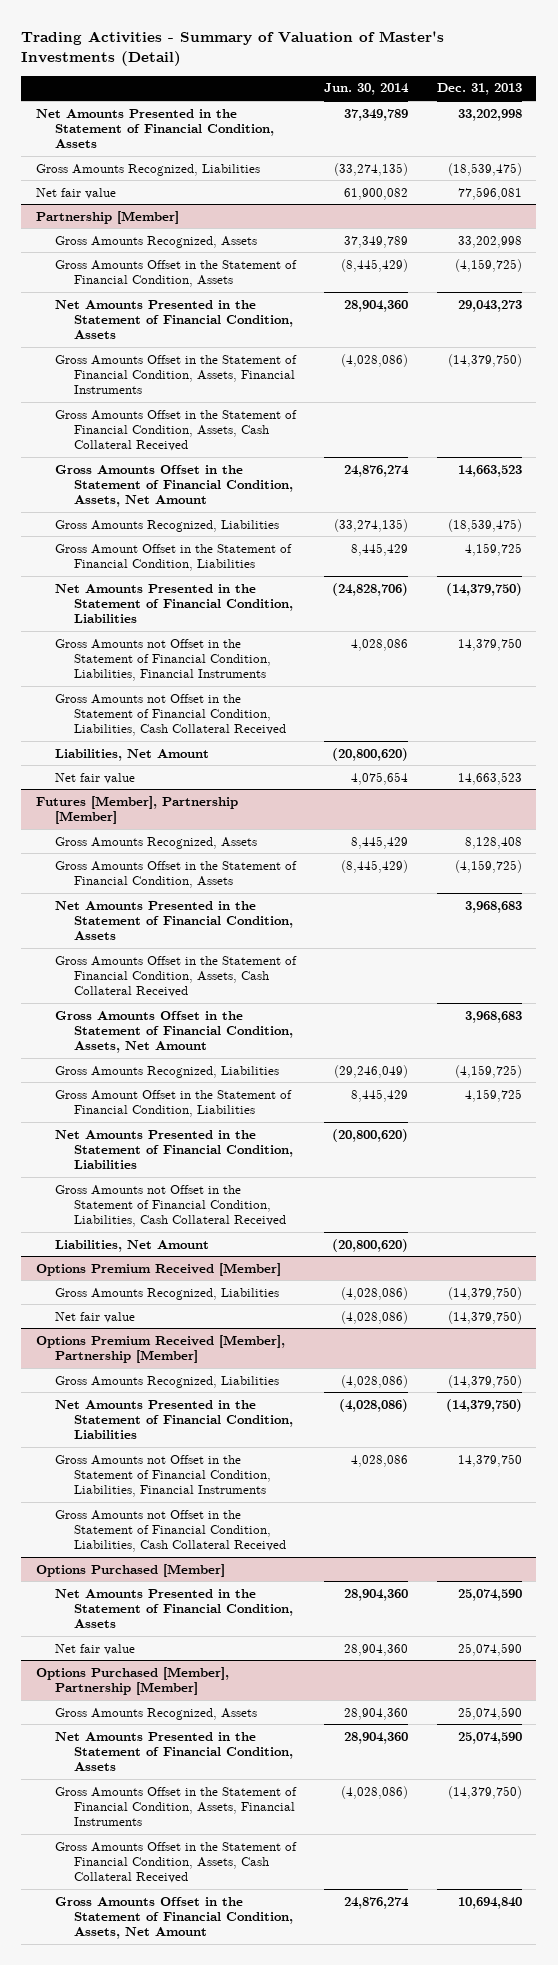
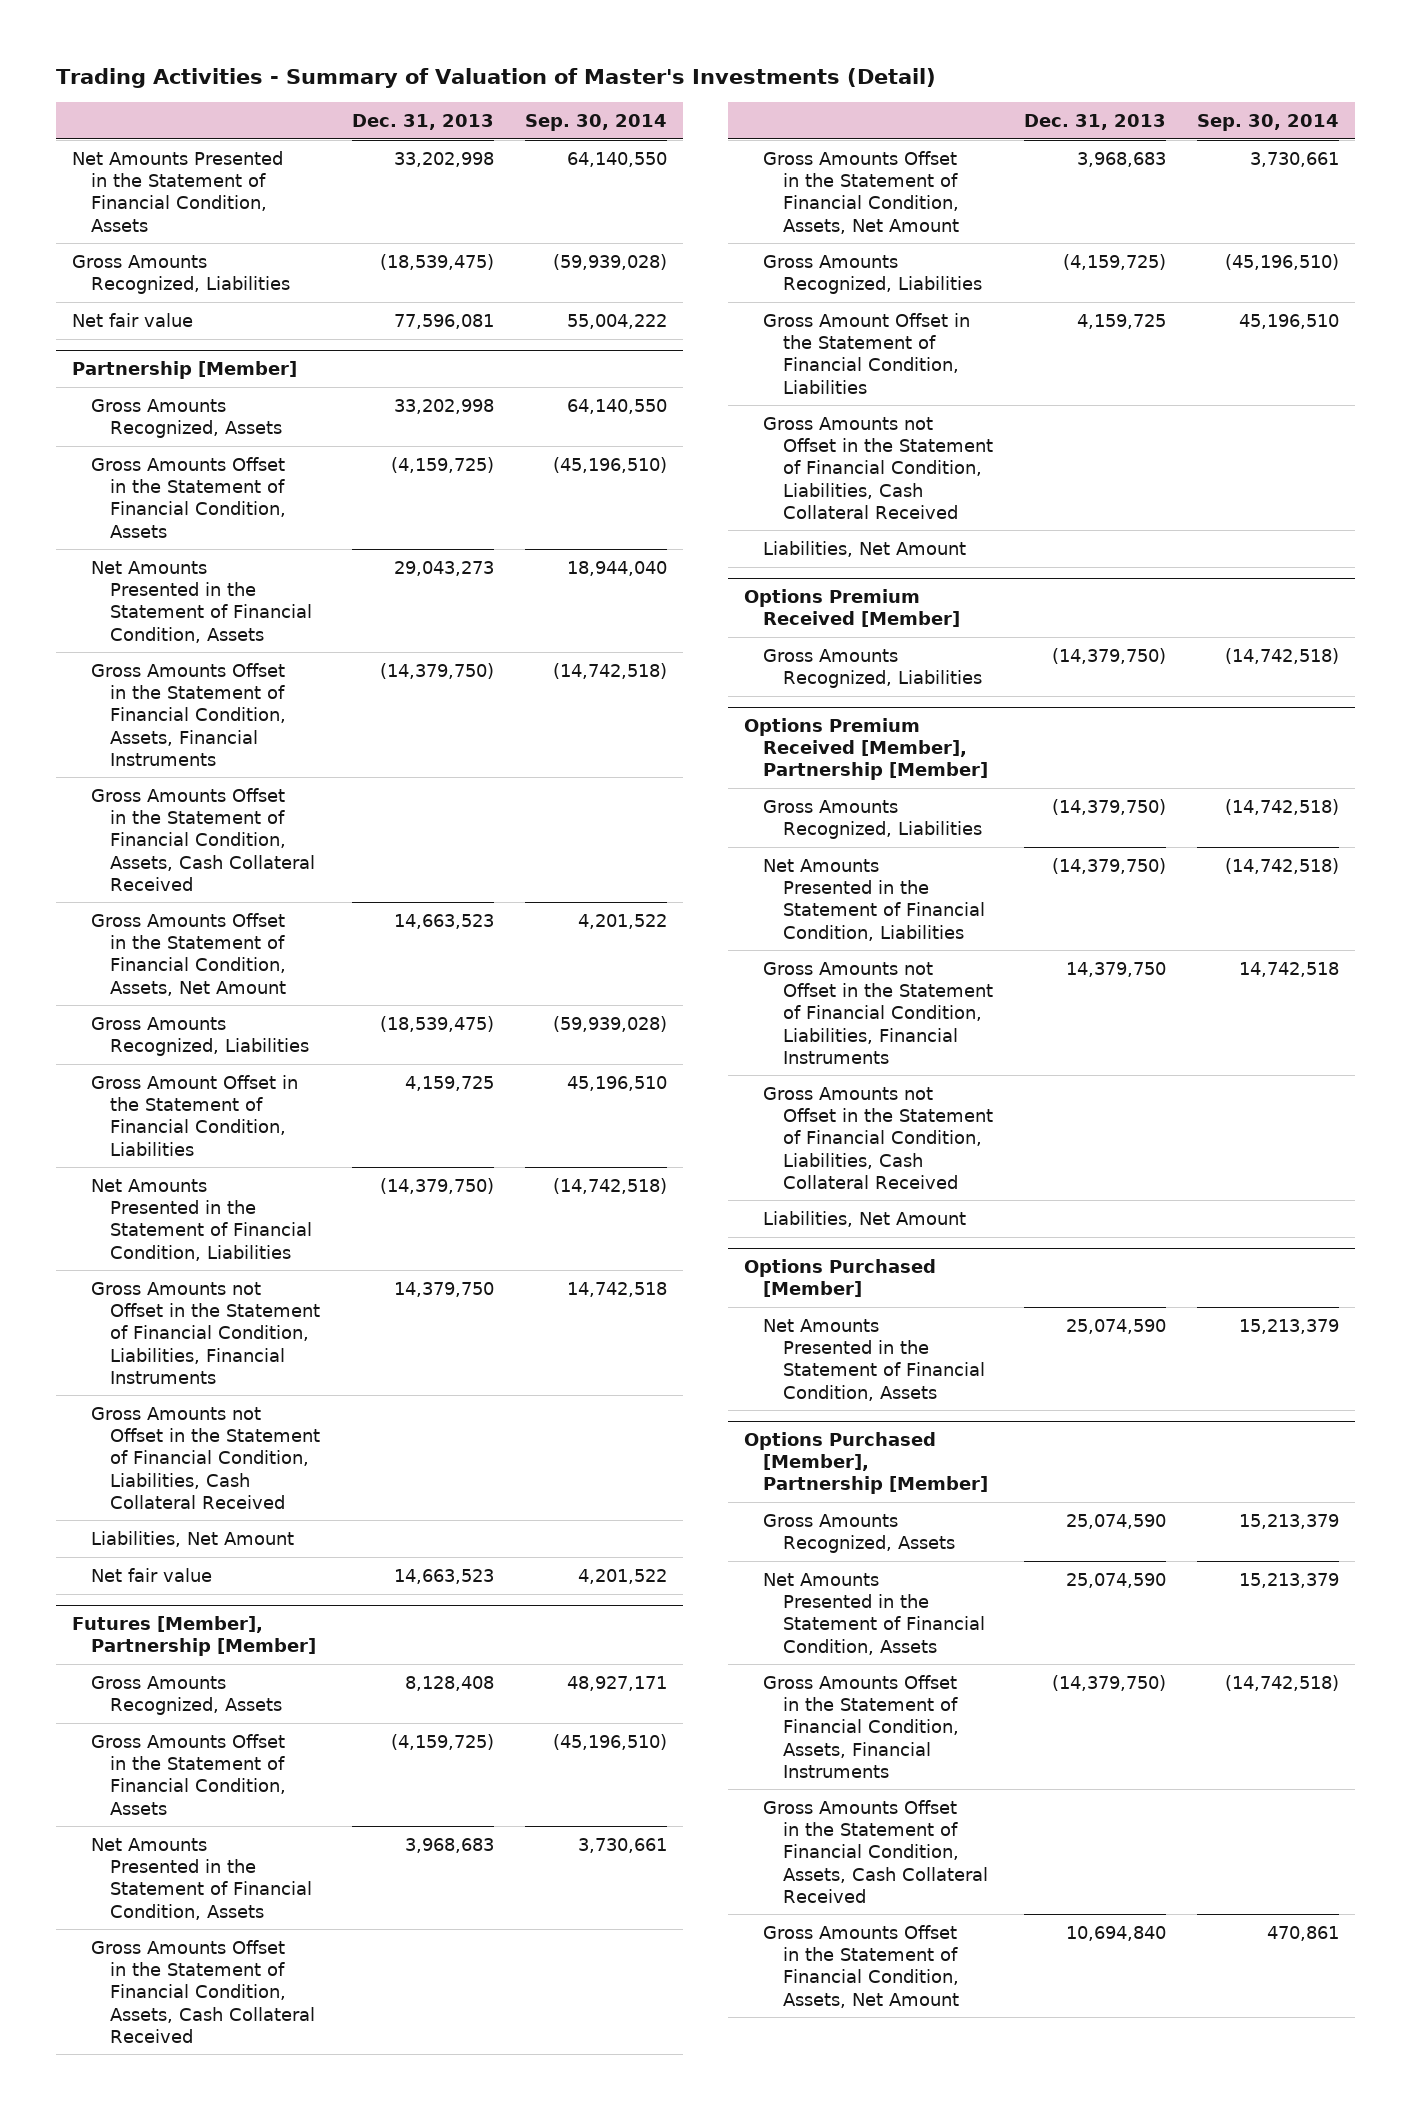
- | Jun. 30, 2014 | Dec. 31, 2013
+ | Dec. 31, 2013 | Sep. 30, 2014
@ Futures [Member], Partnership [Member]
- Net Amounts Presented in the Statement of Financial Condition, Liabilities | (20,800,620) |
@ Options Premium Received [Member]
- Net fair value | (4,028,086) | (14,379,750)
@ Options Premium Received [Member], Partnership [Member]
+ Liabilities, Net Amount
@ Options Purchased [Member]
- Net fair value | 28,904,360 | 25,074,590

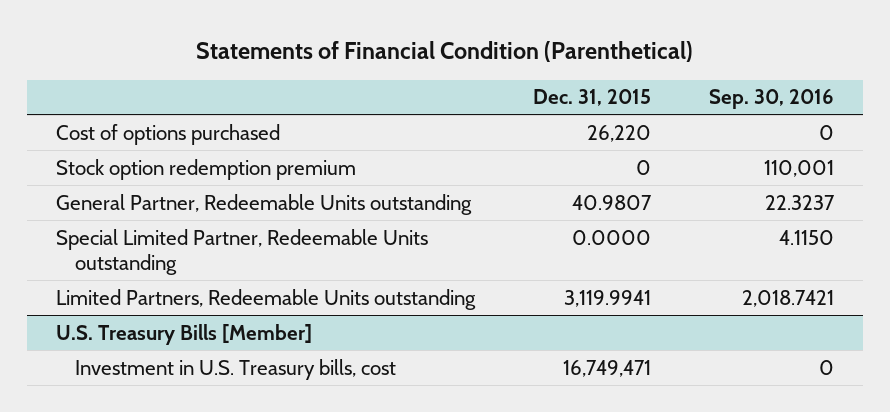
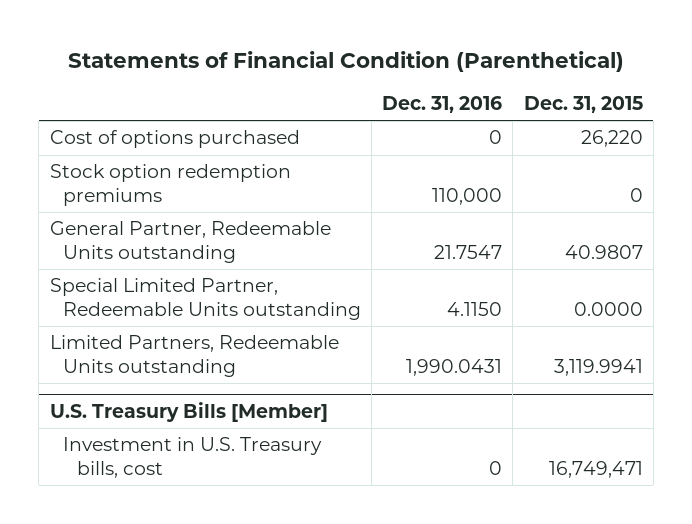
- | Dec. 31, 2015 | Sep. 30, 2016
+ | Dec. 31, 2016 | Dec. 31, 2015
- Stock option redemption premium | 0 | 110,001
+ Stock option redemption premiums | 110,000 | 0

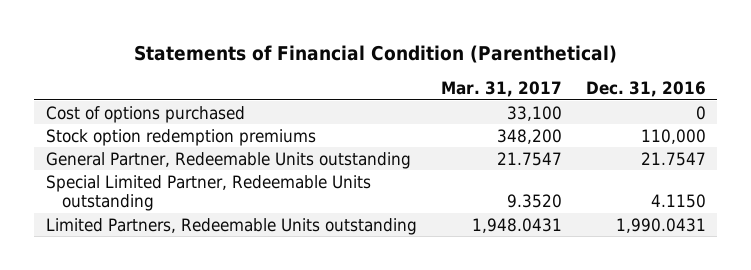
- | Dec. 31, 2016 | Dec. 31, 2015
+ | Mar. 31, 2017 | Dec. 31, 2016
- U.S. Treasury Bills [Member]
- Investment in U.S. Treasury bills, cost | 0 | 16,749,471

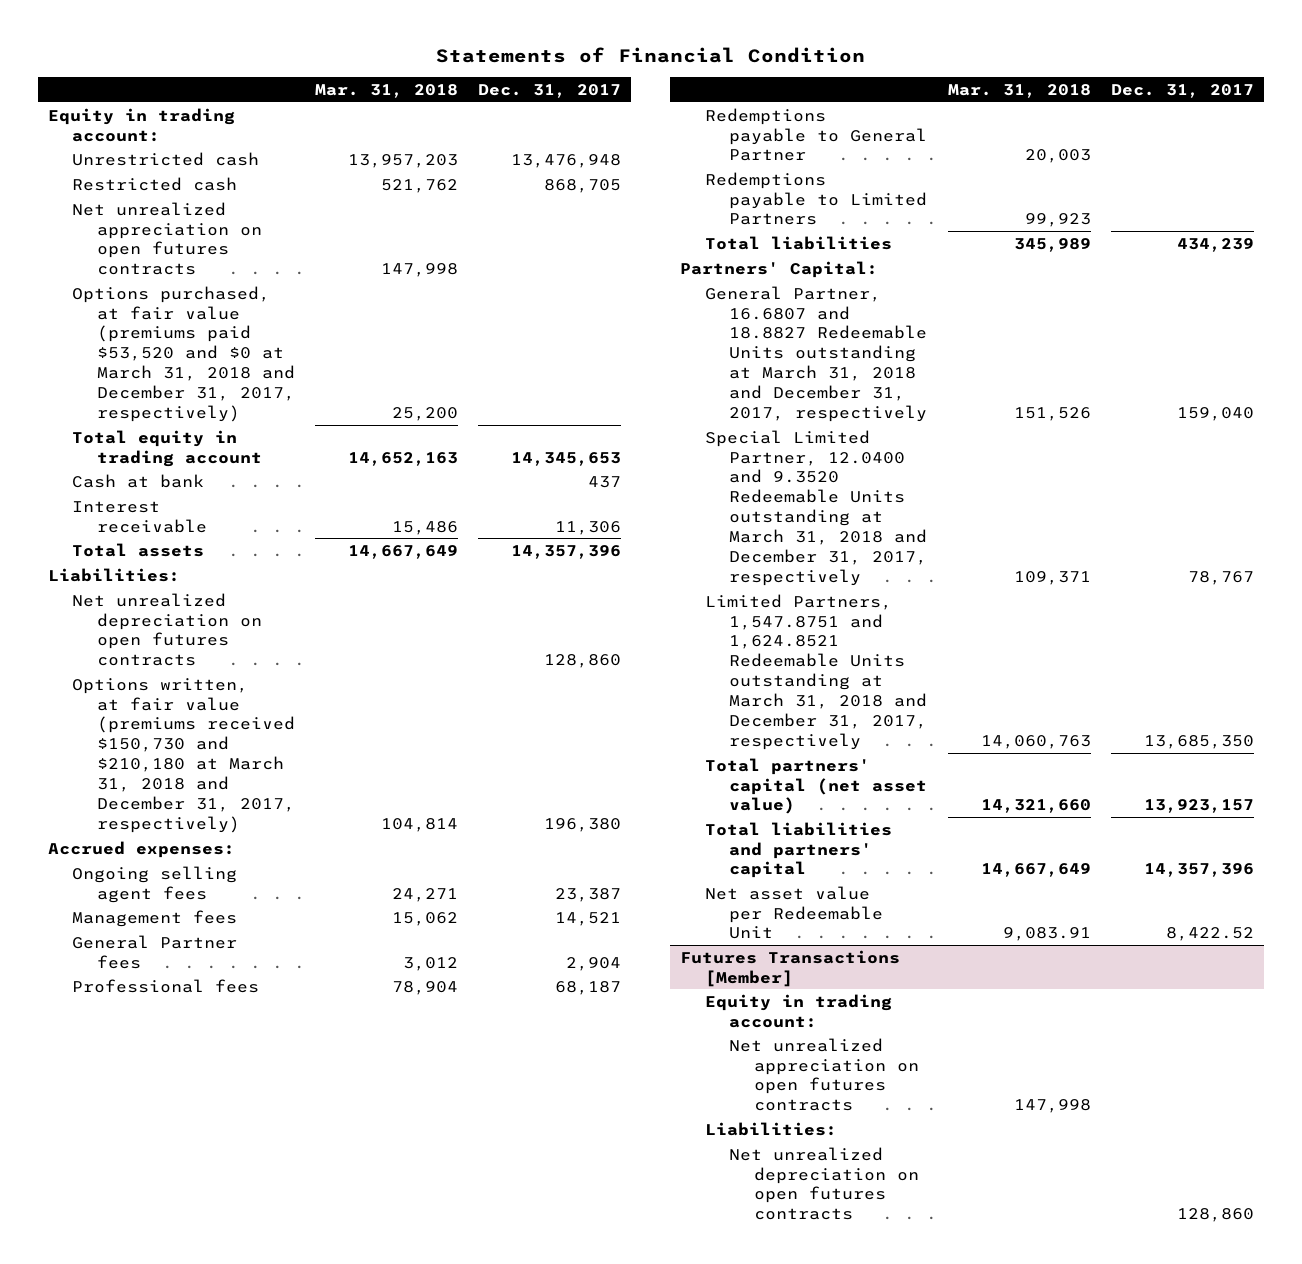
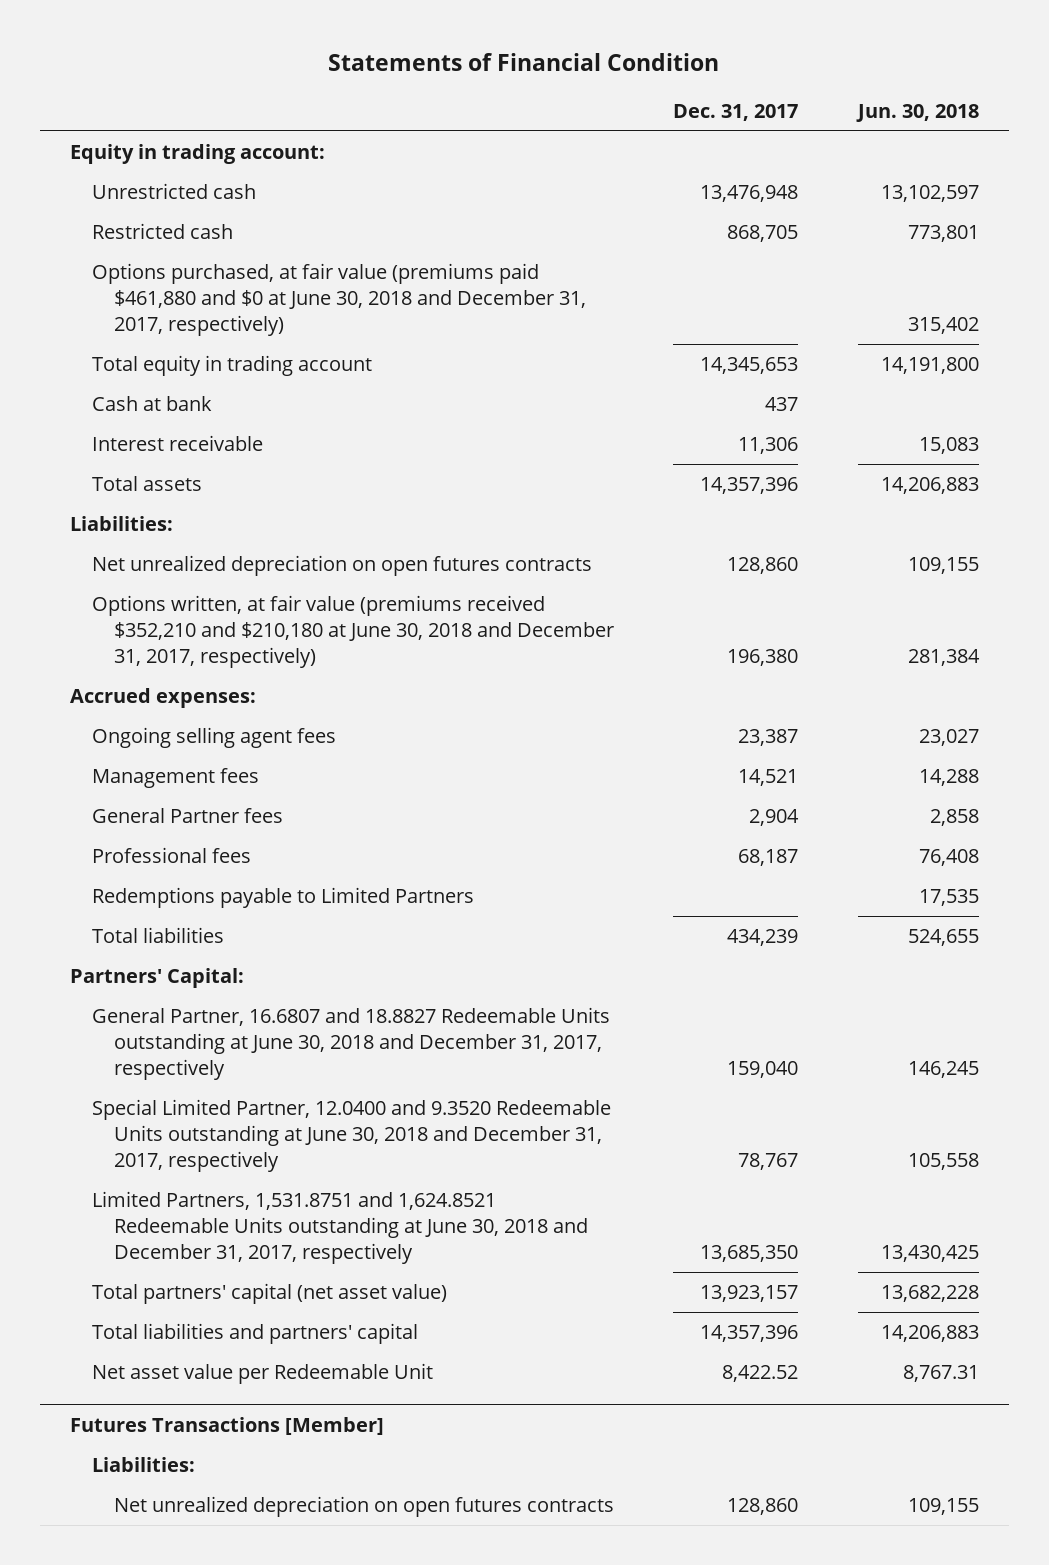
- | Mar. 31, 2018 | Dec. 31, 2017
+ | Dec. 31, 2017 | Jun. 30, 2018
- Net unrealized appreciation on open futures contracts | 147,998 |
- Options purchased, at fair value (premiums paid $53,520 and $0 at March 31, 2018 and December 31, 2017, respectively) | 25,200 |
+ Options purchased, at fair value (premiums paid $461,880 and $0 at June 30, 2018 and December 31, 2017, respectively) | | 315,402
- Options written, at fair value (premiums received $150,730 and $210,180 at March 31, 2018 and December 31, 2017, respectively) | 104,814 | 196,380
+ Options written, at fair value (premiums received $352,210 and $210,180 at June 30, 2018 and December 31, 2017, respectively) | 196,380 | 281,384
- Redemptions payable to General Partner | 20,003 |
- General Partner, 16.6807 and 18.8827 Redeemable Units outstanding at March 31, 2018 and December 31, 2017, respectively | 151,526 | 159,040
- Special Limited Partner, 12.0400 and 9.3520 Redeemable Units outstanding at March 31, 2018 and December 31, 2017, respectively | 109,371 | 78,767
- Limited Partners, 1,547.8751 and 1,624.8521 Redeemable Units outstanding at March 31, 2018 and December 31, 2017, respectively | 14,060,763 | 13,685,350
+ General Partner, 16.6807 and 18.8827 Redeemable Units outstanding at June 30, 2018 and December 31, 2017, respectively | 159,040 | 146,245
+ Special Limited Partner, 12.0400 and 9.3520 Redeemable Units outstanding at June 30, 2018 and December 31, 2017, respectively | 78,767 | 105,558
+ Limited Partners, 1,531.8751 and 1,624.8521 Redeemable Units outstanding at June 30, 2018 and December 31, 2017, respectively | 13,685,350 | 13,430,425
@ Futures Transactions [Member]
- Equity in trading account:
- Net unrealized appreciation on open futures contracts | 147,998 |

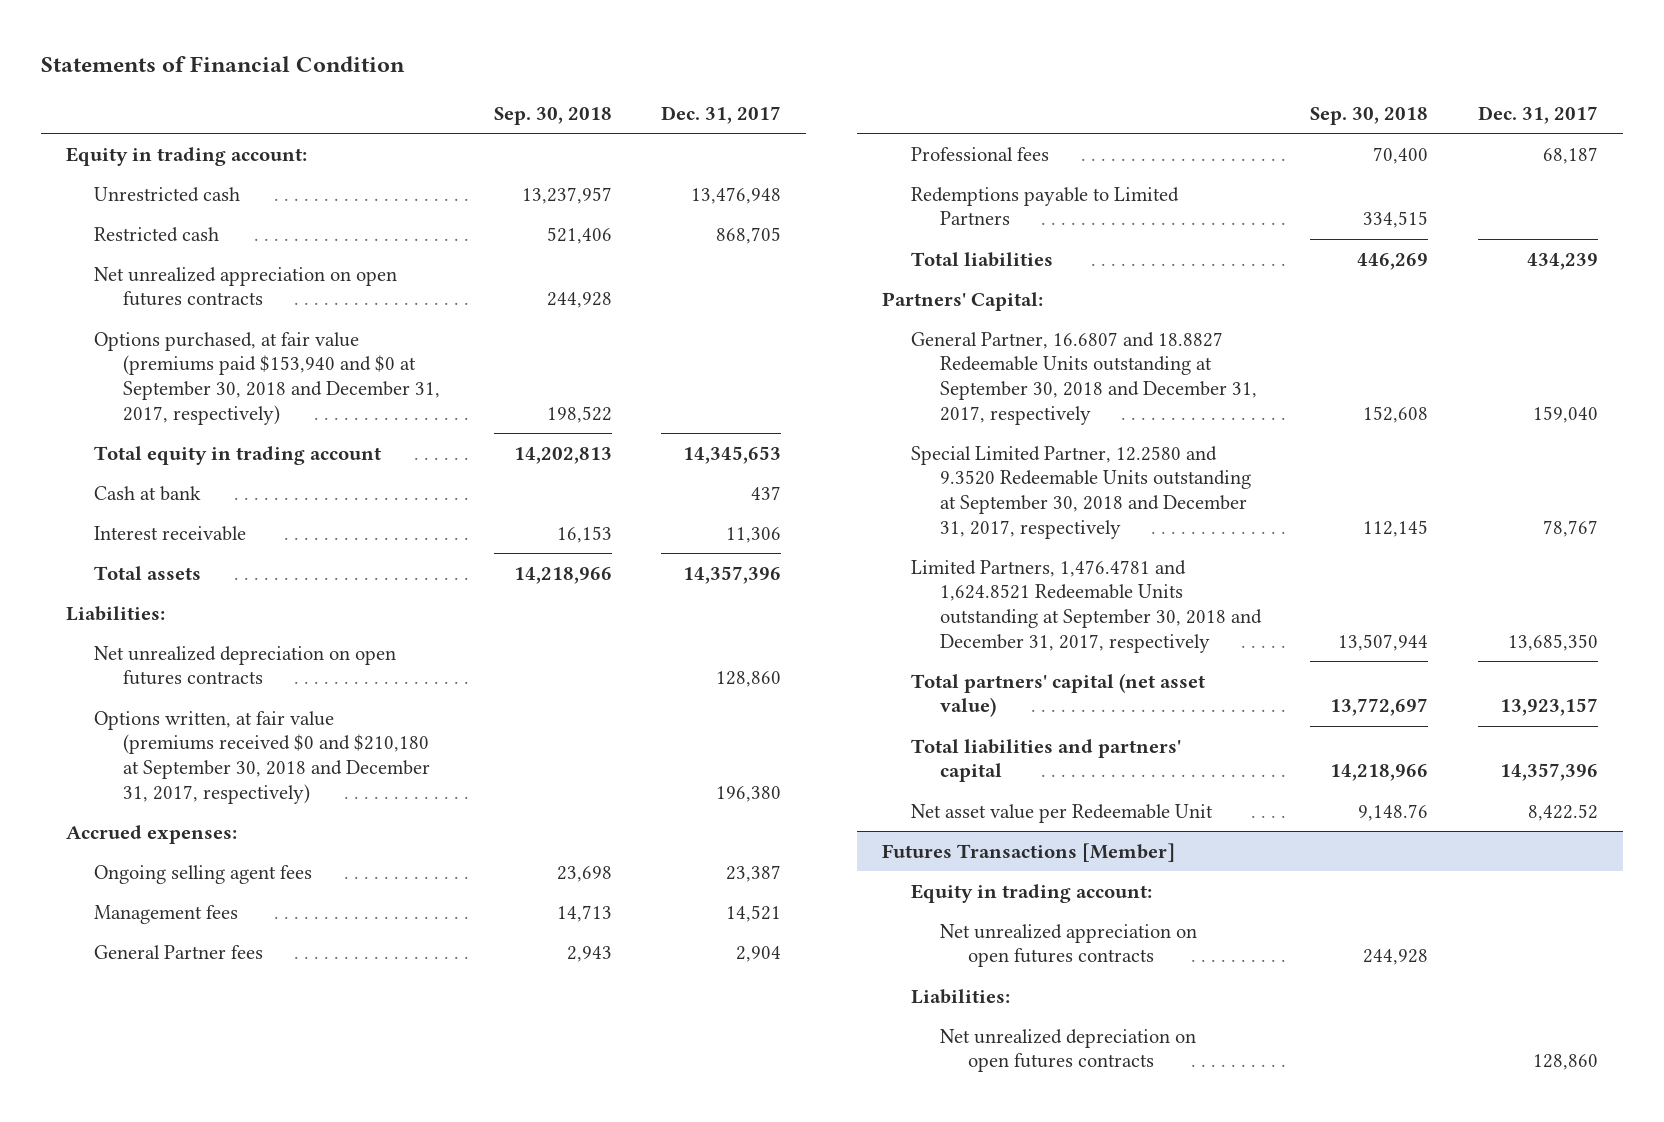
- | Dec. 31, 2017 | Jun. 30, 2018
+ | Sep. 30, 2018 | Dec. 31, 2017
- Options purchased, at fair value (premiums paid $461,880 and $0 at June 30, 2018 and December 31, 2017, respectively) | | 315,402
+ Net unrealized appreciation on open futures contracts | 244,928 |
+ Options purchased, at fair value (premiums paid $153,940 and $0 at September 30, 2018 and December 31, 2017, respectively) | 198,522 |
- Options written, at fair value (premiums received $352,210 and $210,180 at June 30, 2018 and December 31, 2017, respectively) | 196,380 | 281,384
+ Options written, at fair value (premiums received $0 and $210,180 at September 30, 2018 and December 31, 2017, respectively) | | 196,380
- General Partner, 16.6807 and 18.8827 Redeemable Units outstanding at June 30, 2018 and December 31, 2017, respectively | 159,040 | 146,245
- Special Limited Partner, 12.0400 and 9.3520 Redeemable Units outstanding at June 30, 2018 and December 31, 2017, respectively | 78,767 | 105,558
- Limited Partners, 1,531.8751 and 1,624.8521 Redeemable Units outstanding at June 30, 2018 and December 31, 2017, respectively | 13,685,350 | 13,430,425
+ General Partner, 16.6807 and 18.8827 Redeemable Units outstanding at September 30, 2018 and December 31, 2017, respectively | 152,608 | 159,040
+ Special Limited Partner, 12.2580 and 9.3520 Redeemable Units outstanding at September 30, 2018 and December 31, 2017, respectively | 112,145 | 78,767
+ Limited Partners, 1,476.4781 and 1,624.8521 Redeemable Units outstanding at September 30, 2018 and December 31, 2017, respectively | 13,507,944 | 13,685,350
@ Futures Transactions [Member]
+ Equity in trading account:
+ Net unrealized appreciation on open futures contracts | 244,928 |

